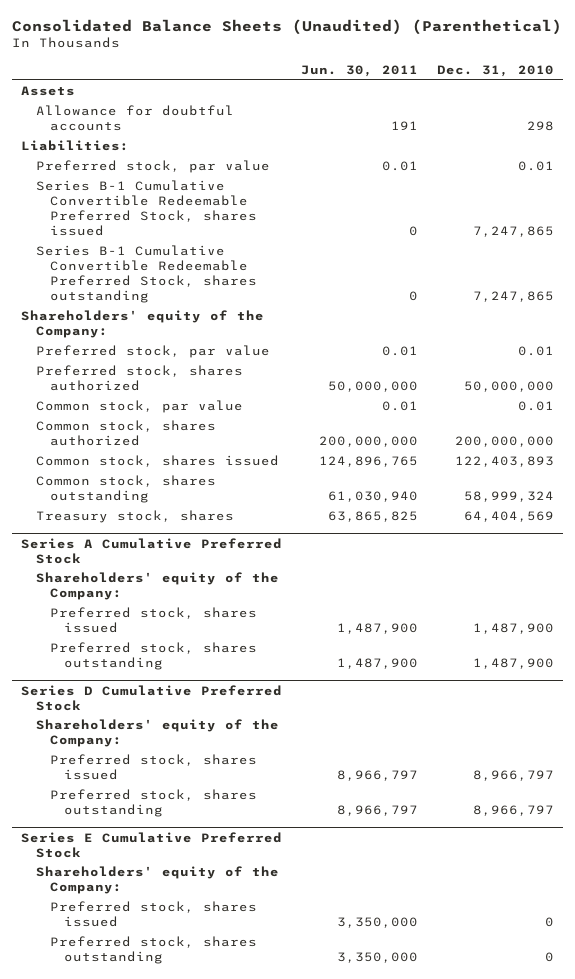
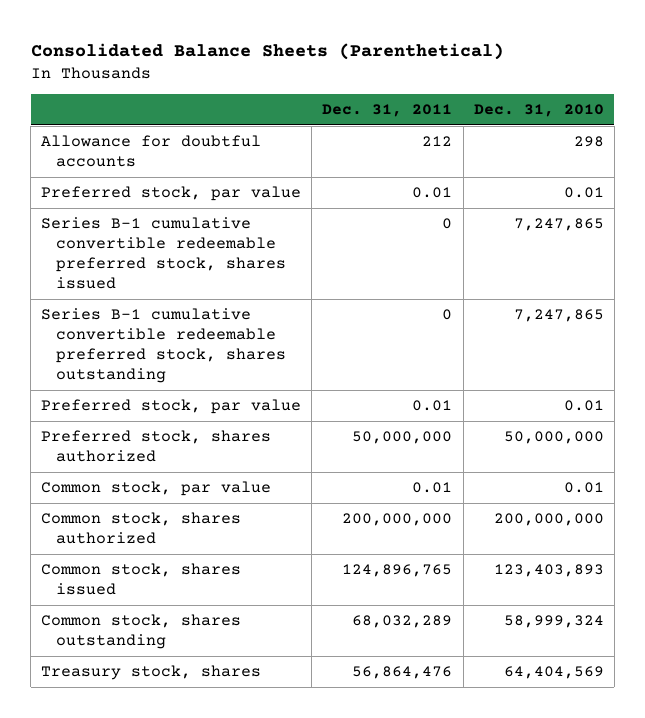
- Consolidated Balance Sheets (Unaudited) (Parenthetical)
+ Consolidated Balance Sheets (Parenthetical)
- | Jun. 30, 2011 | Dec. 31, 2010
+ | Dec. 31, 2011 | Dec. 31, 2010
- Assets
- Liabilities:
- Series B-1 Cumulative Convertible Redeemable Preferred Stock, shares issued | 0 | 7,247,865
- Series B-1 Cumulative Convertible Redeemable Preferred Stock, shares outstanding | 0 | 7,247,865
- Shareholders' equity of the Company:
+ Series B-1 cumulative convertible redeemable preferred stock, shares issued | 0 | 7,247,865
+ Series B-1 cumulative convertible redeemable preferred stock, shares outstanding | 0 | 7,247,865
- Common stock, shares issued | 124,896,765 | 122,403,893
+ Common stock, shares issued | 124,896,765 | 123,403,893
- Series A Cumulative Preferred Stock
- Shareholders' equity of the Company:
- Preferred stock, shares issued | 1,487,900 | 1,487,900
- Preferred stock, shares outstanding | 1,487,900 | 1,487,900
- Series D Cumulative Preferred Stock
- Shareholders' equity of the Company:
- Preferred stock, shares issued | 8,966,797 | 8,966,797
- Preferred stock, shares outstanding | 8,966,797 | 8,966,797
- Series E Cumulative Preferred Stock
- Shareholders' equity of the Company:
- Preferred stock, shares issued | 3,350,000 | 0
- Preferred stock, shares outstanding | 3,350,000 | 0

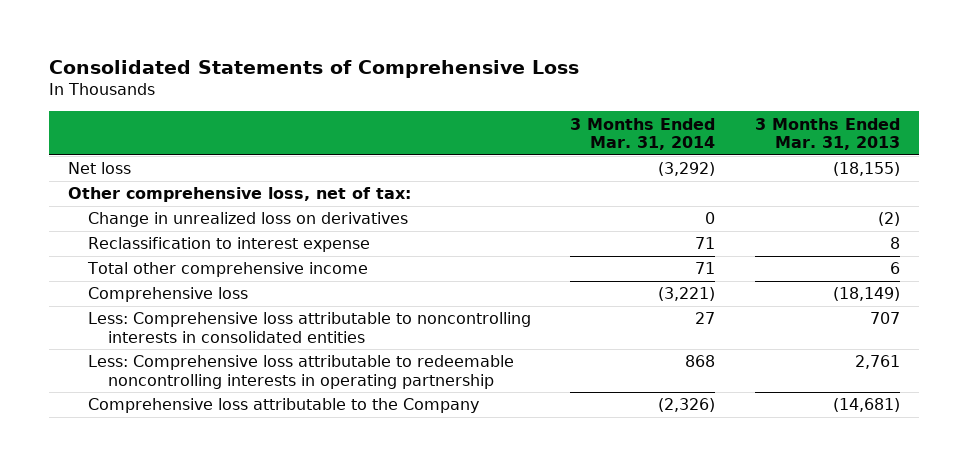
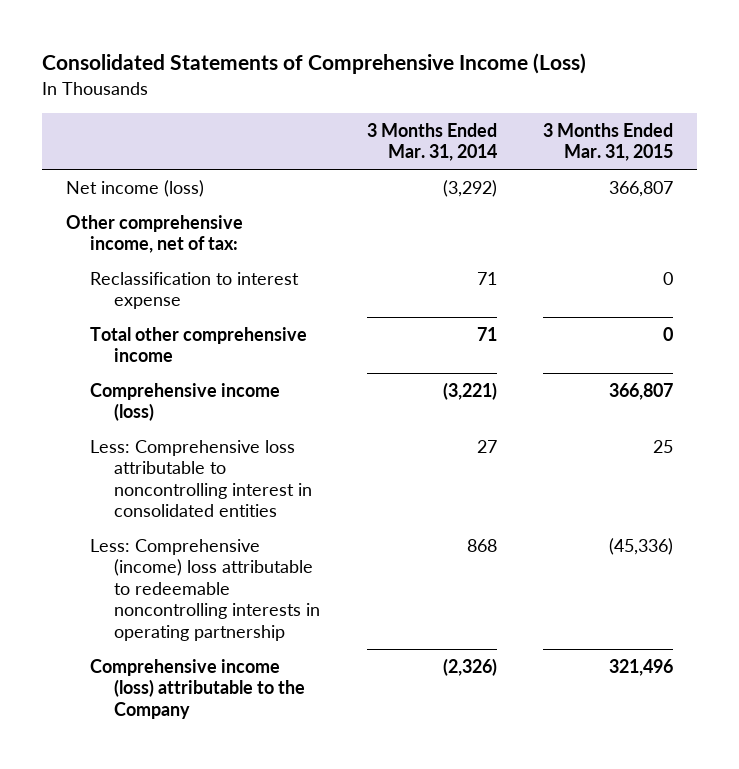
- Consolidated Statements of Comprehensive Loss
+ Consolidated Statements of Comprehensive Income (Loss)
- | 3 Months Ended Mar. 31, 2014 | 3 Months Ended Mar. 31, 2013
+ | 3 Months Ended Mar. 31, 2014 | 3 Months Ended Mar. 31, 2015
- Net loss | (3,292) | (18,155)
- Other comprehensive loss, net of tax:
- Change in unrealized loss on derivatives | 0 | (2)
+ Net income (loss) | (3,292) | 366,807
+ Other comprehensive income, net of tax:
- Comprehensive loss | (3,221) | (18,149)
- Less: Comprehensive loss attributable to noncontrolling interests in consolidated entities | 27 | 707
- Less: Comprehensive loss attributable to redeemable noncontrolling interests in operating partnership | 868 | 2,761
- Comprehensive loss attributable to the Company | (2,326) | (14,681)
+ Comprehensive income (loss) | (3,221) | 366,807
+ Less: Comprehensive loss attributable to noncontrolling interest in consolidated entities | 27 | 25
+ Less: Comprehensive (income) loss attributable to redeemable noncontrolling interests in operating partnership | 868 | (45,336)
+ Comprehensive income (loss) attributable to the Company | (2,326) | 321,496

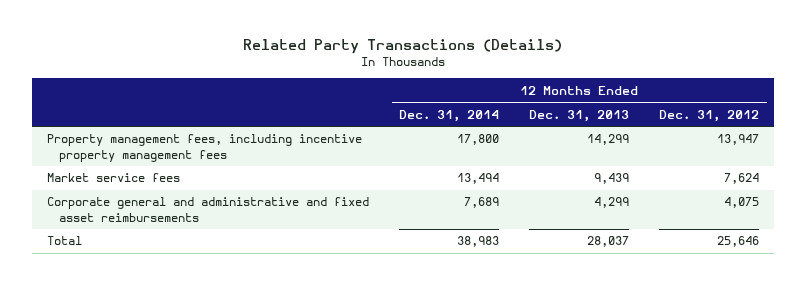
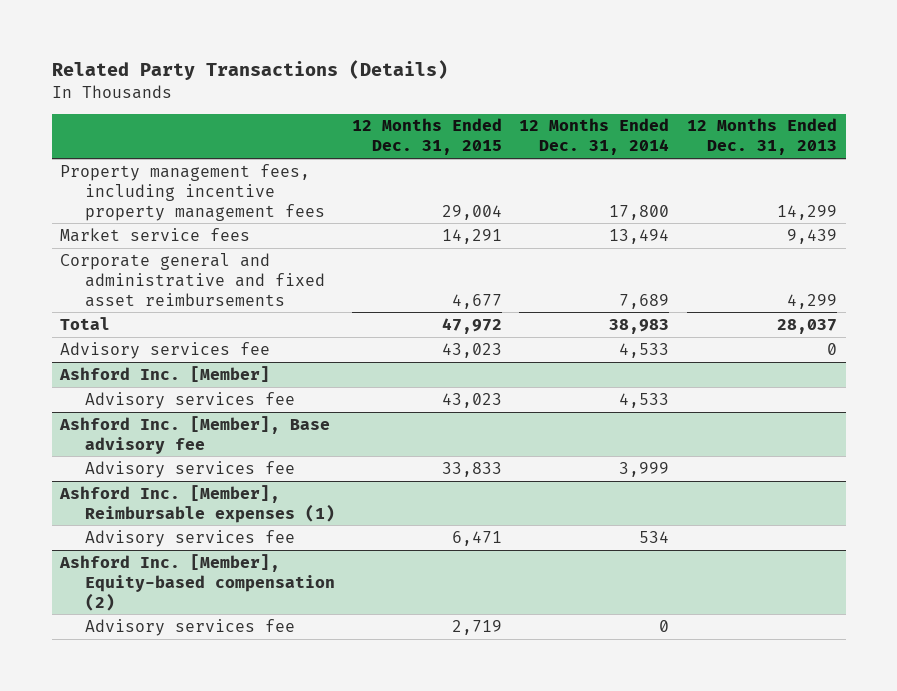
- | 12 Months Ended Dec. 31, 2014 | 12 Months Ended Dec. 31, 2013 | 12 Months Ended Dec. 31, 2012
+ | 12 Months Ended Dec. 31, 2015 | 12 Months Ended Dec. 31, 2014 | 12 Months Ended Dec. 31, 2013
+ Advisory services fee | 43,023 | 4,533 | 0
+ Ashford Inc. [Member]
+ Advisory services fee | 43,023 | 4,533 |
+ Ashford Inc. [Member], Base advisory fee
+ Advisory services fee | 33,833 | 3,999 |
+ Ashford Inc. [Member], Reimbursable expenses (1)
+ Advisory services fee | 6,471 | 534 |
+ Ashford Inc. [Member], Equity-based compensation (2)
+ Advisory services fee | 2,719 | 0 |

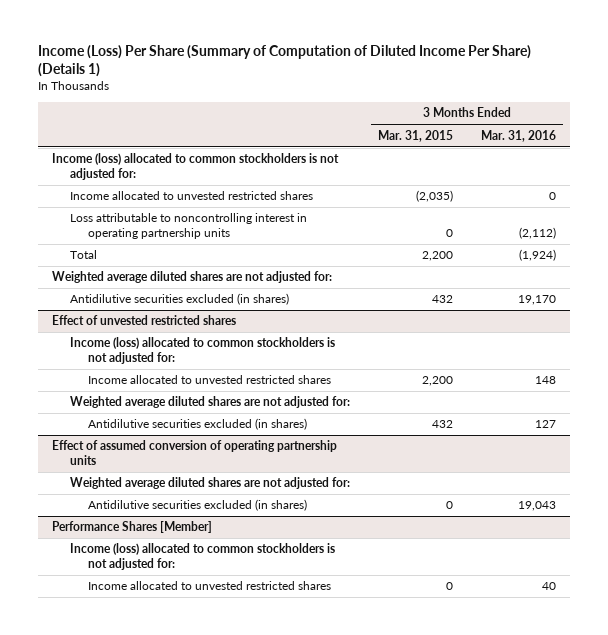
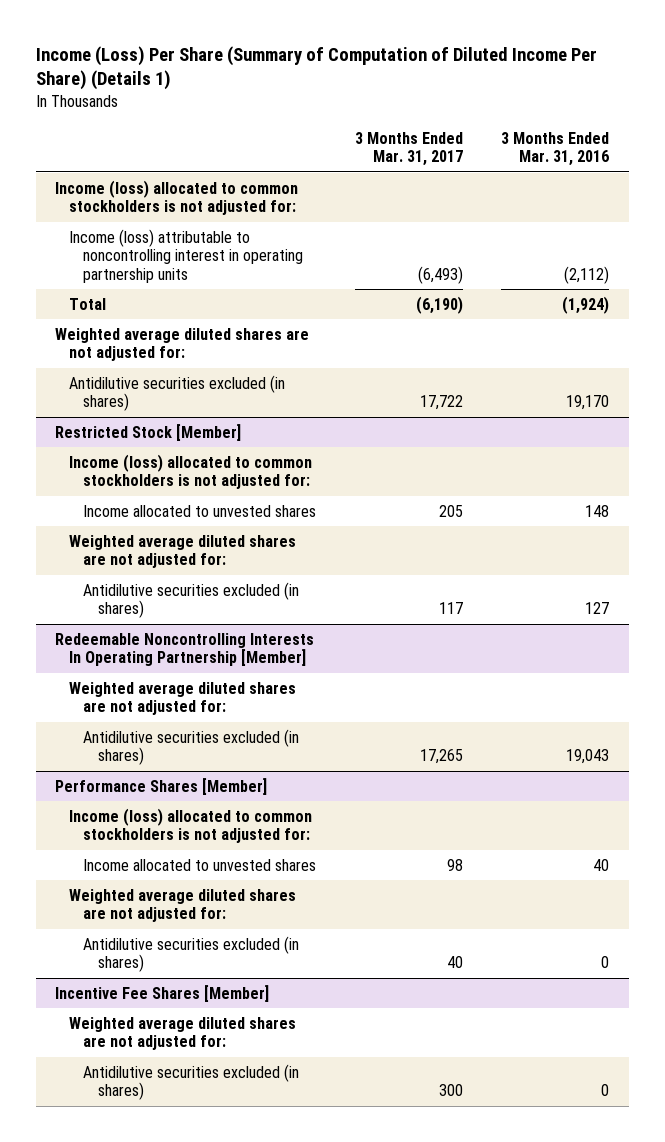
- | 3 Months Ended Mar. 31, 2015 | 3 Months Ended Mar. 31, 2016
+ | 3 Months Ended Mar. 31, 2017 | 3 Months Ended Mar. 31, 2016
- Income allocated to unvested restricted shares | (2,035) | 0
- Loss attributable to noncontrolling interest in operating partnership units | 0 | (2,112)
+ Income (loss) attributable to noncontrolling interest in operating partnership units | (6,493) | (2,112)
- Effect of unvested restricted shares
+ Restricted Stock [Member]
- Income allocated to unvested restricted shares | 2,200 | 148
+ Income allocated to unvested shares | 205 | 148
- Effect of assumed conversion of operating partnership units
+ Redeemable Noncontrolling Interests In Operating Partnership [Member]
@ Performance Shares [Member]
- Income allocated to unvested restricted shares | 0 | 40
+ Income allocated to unvested shares | 98 | 40
+ Weighted average diluted shares are not adjusted for:
+ Antidilutive securities excluded (in shares) | 40 | 0
+ Incentive Fee Shares [Member]
+ Weighted average diluted shares are not adjusted for:
+ Antidilutive securities excluded (in shares) | 300 | 0

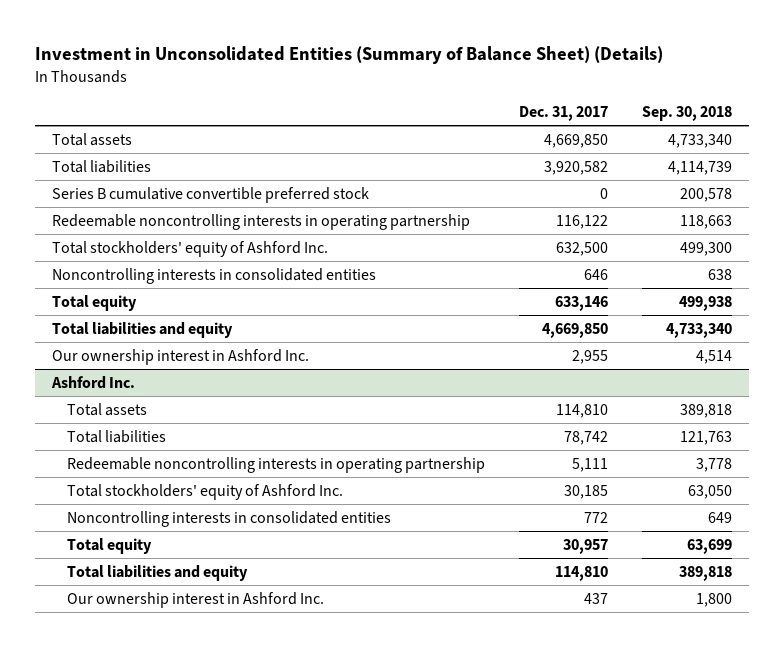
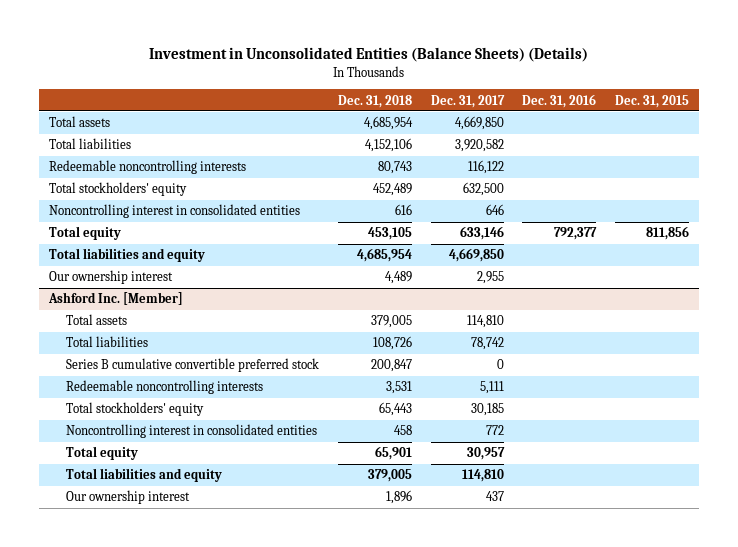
- Investment in Unconsolidated Entities (Summary of Balance Sheet) (Details)
+ Investment in Unconsolidated Entities (Balance Sheets) (Details)
- | Dec. 31, 2017 | Sep. 30, 2018
+ | Dec. 31, 2018 | Dec. 31, 2017 | Dec. 31, 2016 | Dec. 31, 2015
- Series B cumulative convertible preferred stock | 0 | 200,578
- Redeemable noncontrolling interests in operating partnership | 116,122 | 118,663
- Total stockholders' equity of Ashford Inc. | 632,500 | 499,300
- Noncontrolling interests in consolidated entities | 646 | 638
+ Redeemable noncontrolling interests | 80,743 | 116,122 | |
+ Total stockholders' equity | 452,489 | 632,500 | |
+ Noncontrolling interest in consolidated entities | 616 | 646 | |
- Our ownership interest in Ashford Inc. | 2,955 | 4,514
- Ashford Inc.
+ Our ownership interest | 4,489 | 2,955 | |
+ Ashford Inc. [Member]
- Redeemable noncontrolling interests in operating partnership | 5,111 | 3,778
- Total stockholders' equity of Ashford Inc. | 30,185 | 63,050
- Noncontrolling interests in consolidated entities | 772 | 649
+ Series B cumulative convertible preferred stock | 200,847 | 0 | |
+ Redeemable noncontrolling interests | 3,531 | 5,111 | |
+ Total stockholders' equity | 65,443 | 30,185 | |
+ Noncontrolling interest in consolidated entities | 458 | 772 | |
- Our ownership interest in Ashford Inc. | 437 | 1,800
+ Our ownership interest | 1,896 | 437 | |

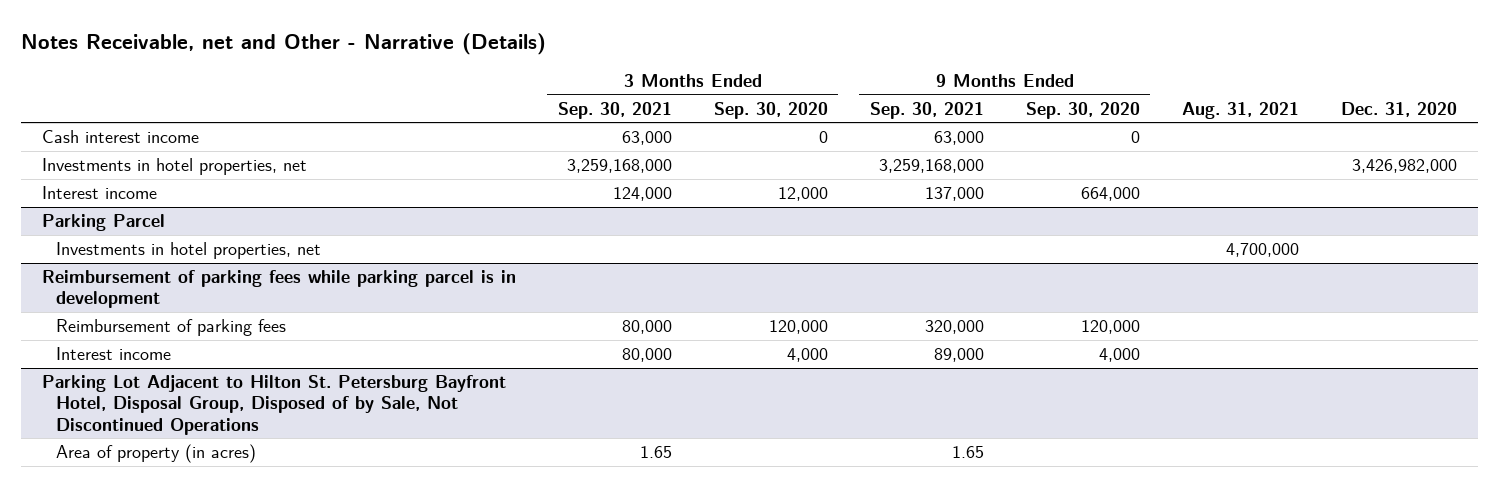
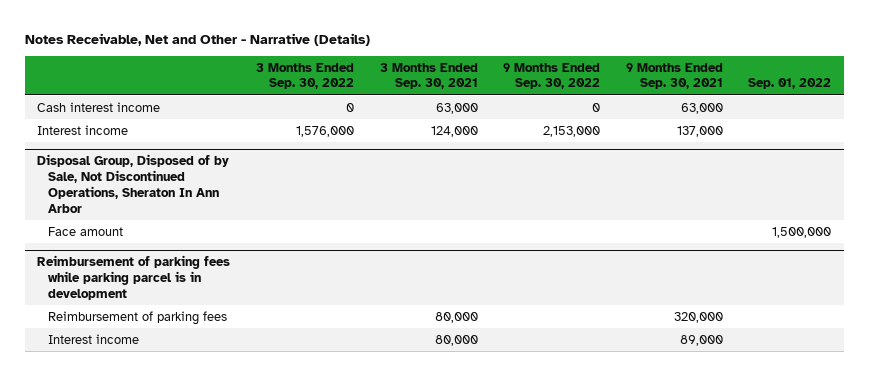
- Notes Receivable, net and Other - Narrative (Details)
+ Notes Receivable, Net and Other - Narrative (Details)
- | 3 Months Ended Sep. 30, 2021 | 3 Months Ended Sep. 30, 2020 | 9 Months Ended Sep. 30, 2021 | 9 Months Ended Sep. 30, 2020 | Aug. 31, 2021 | Dec. 31, 2020
+ | 3 Months Ended Sep. 30, 2022 | 3 Months Ended Sep. 30, 2021 | 9 Months Ended Sep. 30, 2022 | 9 Months Ended Sep. 30, 2021 | Sep. 01, 2022
- Investments in hotel properties, net | 3,259,168,000 | | 3,259,168,000 | | | 3,426,982,000
- Parking Parcel
- Investments in hotel properties, net | | | | | 4,700,000 |
+ Disposal Group, Disposed of by Sale, Not Discontinued Operations, Sheraton In Ann Arbor
+ Face amount | | | | | 1,500,000
- Parking Lot Adjacent to Hilton St. Petersburg Bayfront Hotel, Disposal Group, Disposed of by Sale, Not Discontinued Operations
- Area of property (in acres) | 1.65 | | 1.65 | | |

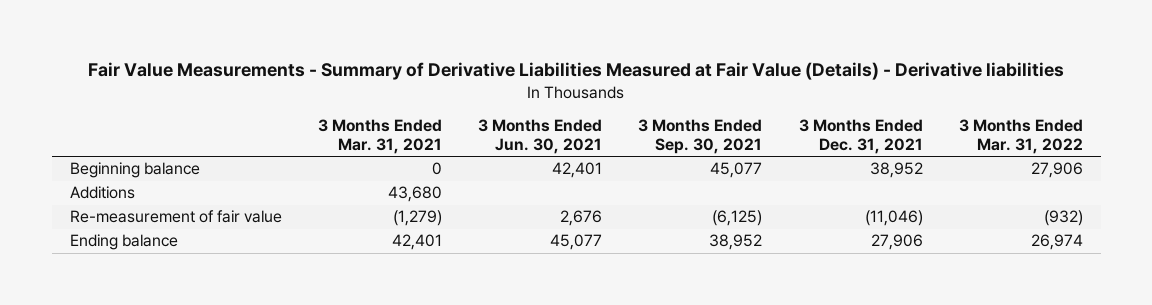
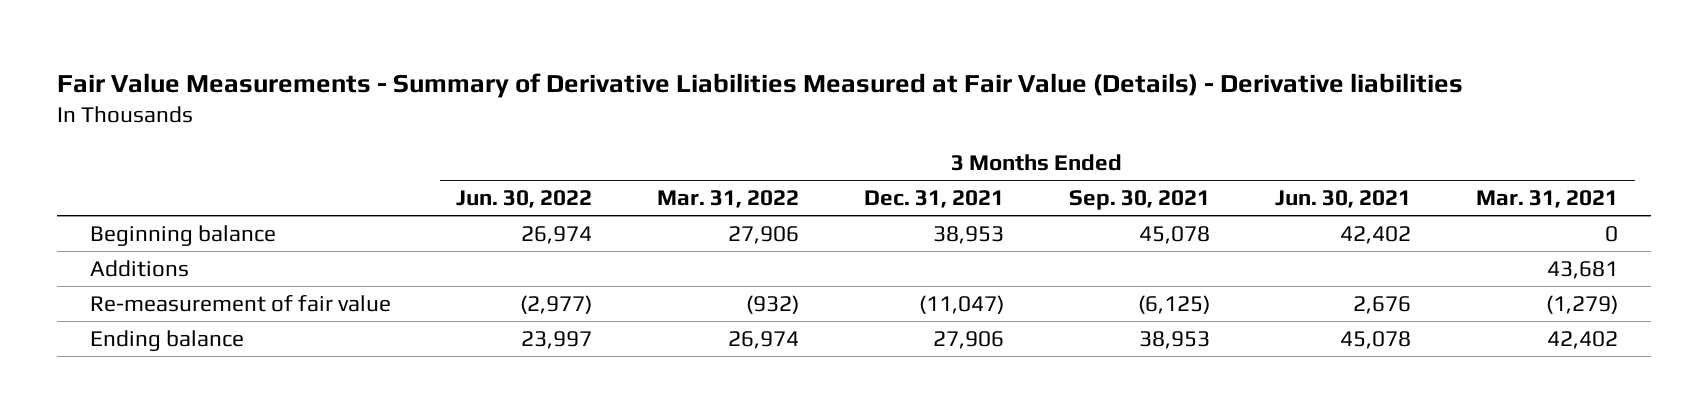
- | 3 Months Ended Mar. 31, 2021 | 3 Months Ended Jun. 30, 2021 | 3 Months Ended Sep. 30, 2021 | 3 Months Ended Dec. 31, 2021 | 3 Months Ended Mar. 31, 2022
+ | 3 Months Ended Jun. 30, 2022 | 3 Months Ended Mar. 31, 2022 | 3 Months Ended Dec. 31, 2021 | 3 Months Ended Sep. 30, 2021 | 3 Months Ended Jun. 30, 2021 | 3 Months Ended Mar. 31, 2021
- Beginning balance | 0 | 42,401 | 45,077 | 38,952 | 27,906
- Additions | 43,680 | | | |
- Re-measurement of fair value | (1,279) | 2,676 | (6,125) | (11,046) | (932)
- Ending balance | 42,401 | 45,077 | 38,952 | 27,906 | 26,974
+ Beginning balance | 26,974 | 27,906 | 38,953 | 45,078 | 42,402 | 0
+ Additions | | | | | | 43,681
+ Re-measurement of fair value | (2,977) | (932) | (11,047) | (6,125) | 2,676 | (1,279)
+ Ending balance | 23,997 | 26,974 | 27,906 | 38,953 | 45,078 | 42,402

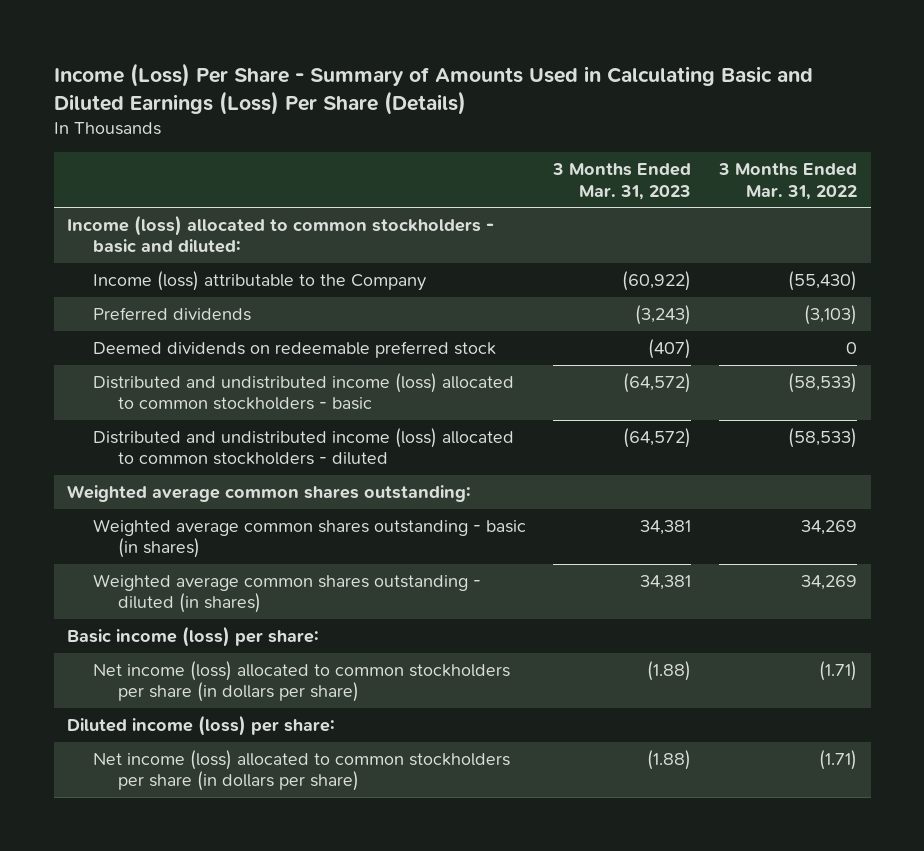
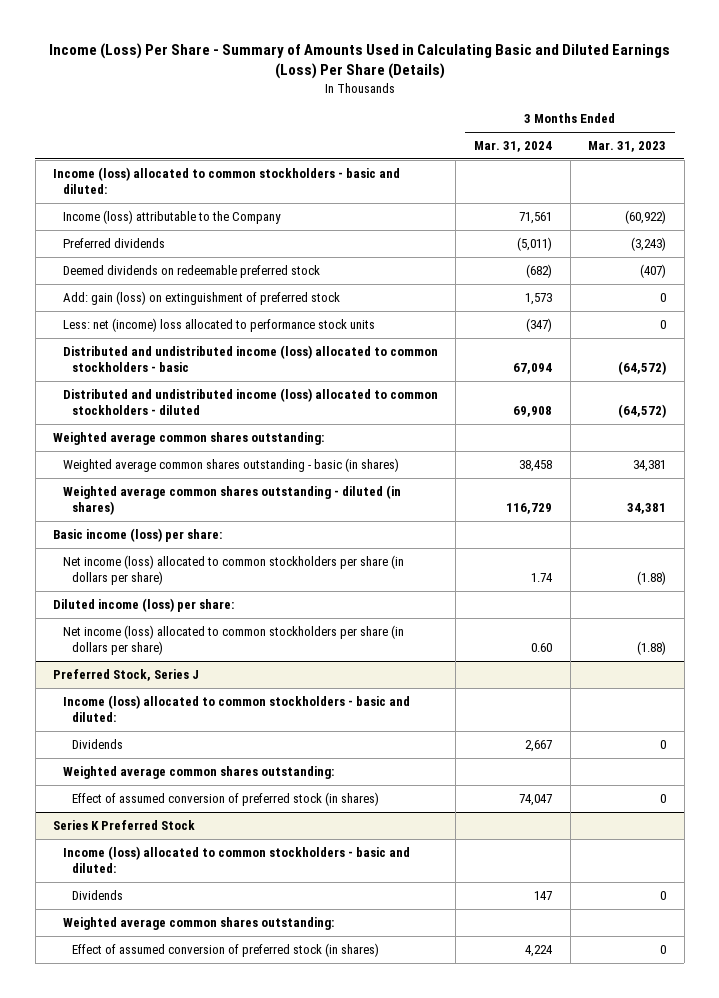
- | 3 Months Ended Mar. 31, 2023 | 3 Months Ended Mar. 31, 2022
+ | 3 Months Ended Mar. 31, 2024 | 3 Months Ended Mar. 31, 2023
+ Add: gain (loss) on extinguishment of preferred stock | 1,573 | 0
+ Less: net (income) loss allocated to performance stock units | (347) | 0
+ Preferred Stock, Series J
+ Income (loss) allocated to common stockholders - basic and diluted:
+ Dividends | 2,667 | 0
+ Weighted average common shares outstanding:
+ Effect of assumed conversion of preferred stock (in shares) | 74,047 | 0
+ Series K Preferred Stock
+ Income (loss) allocated to common stockholders - basic and diluted:
+ Dividends | 147 | 0
+ Weighted average common shares outstanding:
+ Effect of assumed conversion of preferred stock (in shares) | 4,224 | 0

